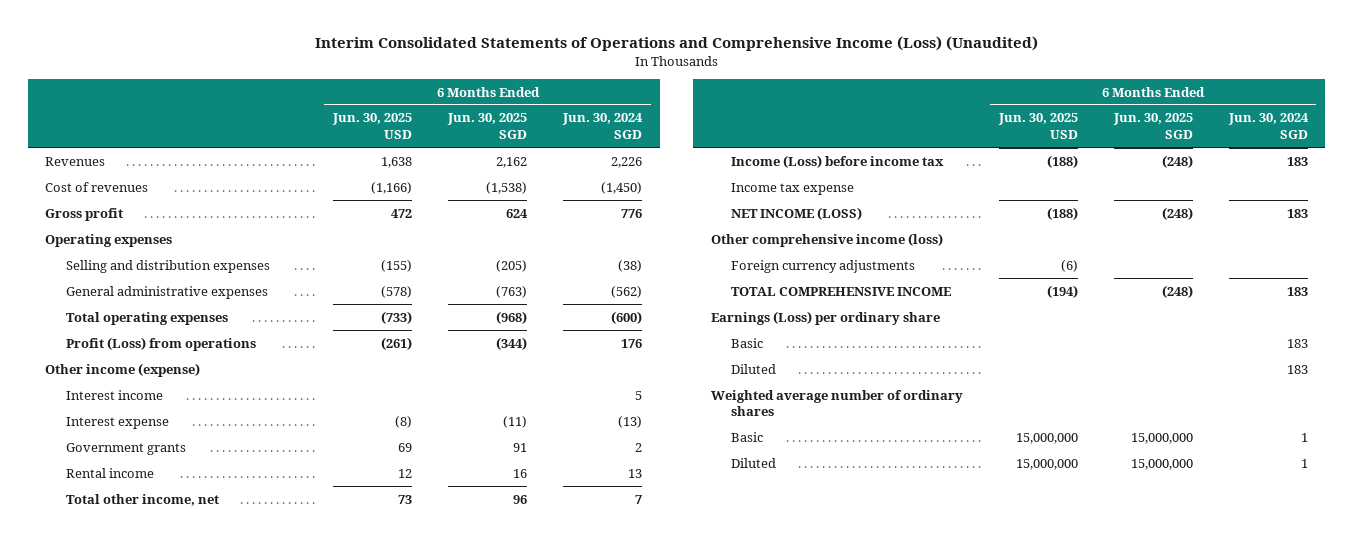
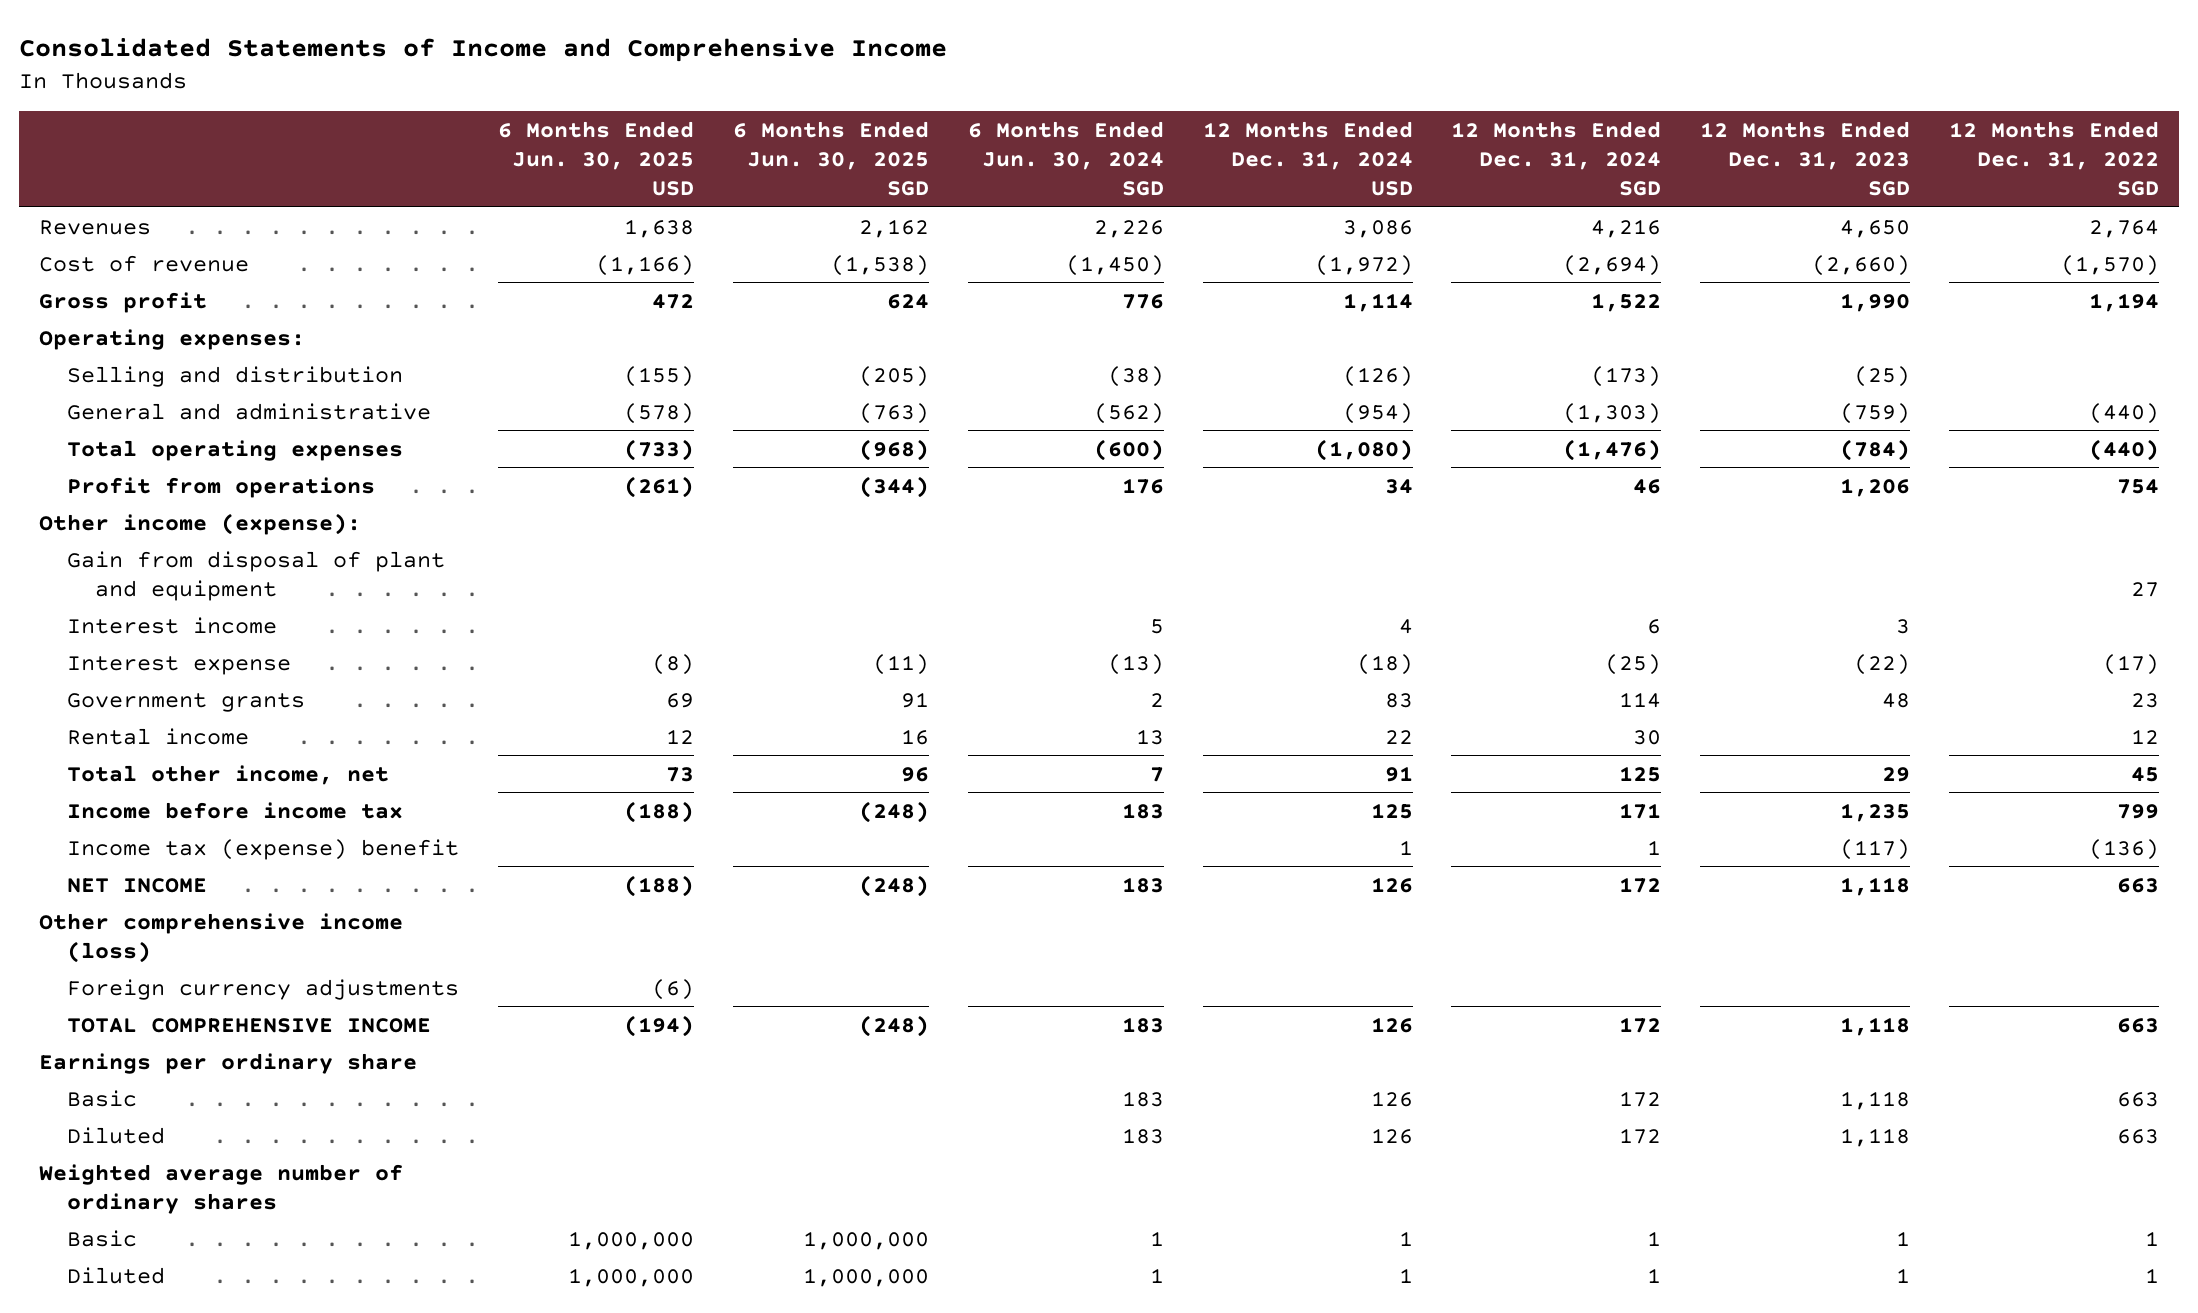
- Interim Consolidated Statements of Operations and Comprehensive Income (Loss) (Unaudited)
+ Consolidated Statements of Income and Comprehensive Income
- | 6 Months Ended Jun. 30, 2025 USD | 6 Months Ended Jun. 30, 2025 SGD | 6 Months Ended Jun. 30, 2024 SGD
+ | 6 Months Ended Jun. 30, 2025 USD | 6 Months Ended Jun. 30, 2025 SGD | 6 Months Ended Jun. 30, 2024 SGD | 12 Months Ended Dec. 31, 2024 USD | 12 Months Ended Dec. 31, 2024 SGD | 12 Months Ended Dec. 31, 2023 SGD | 12 Months Ended Dec. 31, 2022 SGD
- Cost of revenues | (1,166) | (1,538) | (1,450)
+ Cost of revenue | (1,166) | (1,538) | (1,450) | (1,972) | (2,694) | (2,660) | (1,570)
- Operating expenses
- Selling and distribution expenses | (155) | (205) | (38)
- General administrative expenses | (578) | (763) | (562)
+ Operating expenses:
+ Selling and distribution | (155) | (205) | (38) | (126) | (173) | (25) |
+ General and administrative | (578) | (763) | (562) | (954) | (1,303) | (759) | (440)
- Profit (Loss) from operations | (261) | (344) | 176
- Other income (expense)
+ Profit from operations | (261) | (344) | 176 | 34 | 46 | 1,206 | 754
+ Other income (expense):
+ Gain from disposal of plant and equipment | | | | | | | 27
- Income (Loss) before income tax | (188) | (248) | 183
- Income tax expense
- NET INCOME (LOSS) | (188) | (248) | 183
+ Income before income tax | (188) | (248) | 183 | 125 | 171 | 1,235 | 799
+ Income tax (expense) benefit | | | | 1 | 1 | (117) | (136)
+ NET INCOME | (188) | (248) | 183 | 126 | 172 | 1,118 | 663
- Earnings (Loss) per ordinary share
+ Earnings per ordinary share
- Basic | 15,000,000 | 15,000,000 | 1
- Diluted | 15,000,000 | 15,000,000 | 1
+ Basic | 1,000,000 | 1,000,000 | 1 | 1 | 1 | 1 | 1
+ Diluted | 1,000,000 | 1,000,000 | 1 | 1 | 1 | 1 | 1

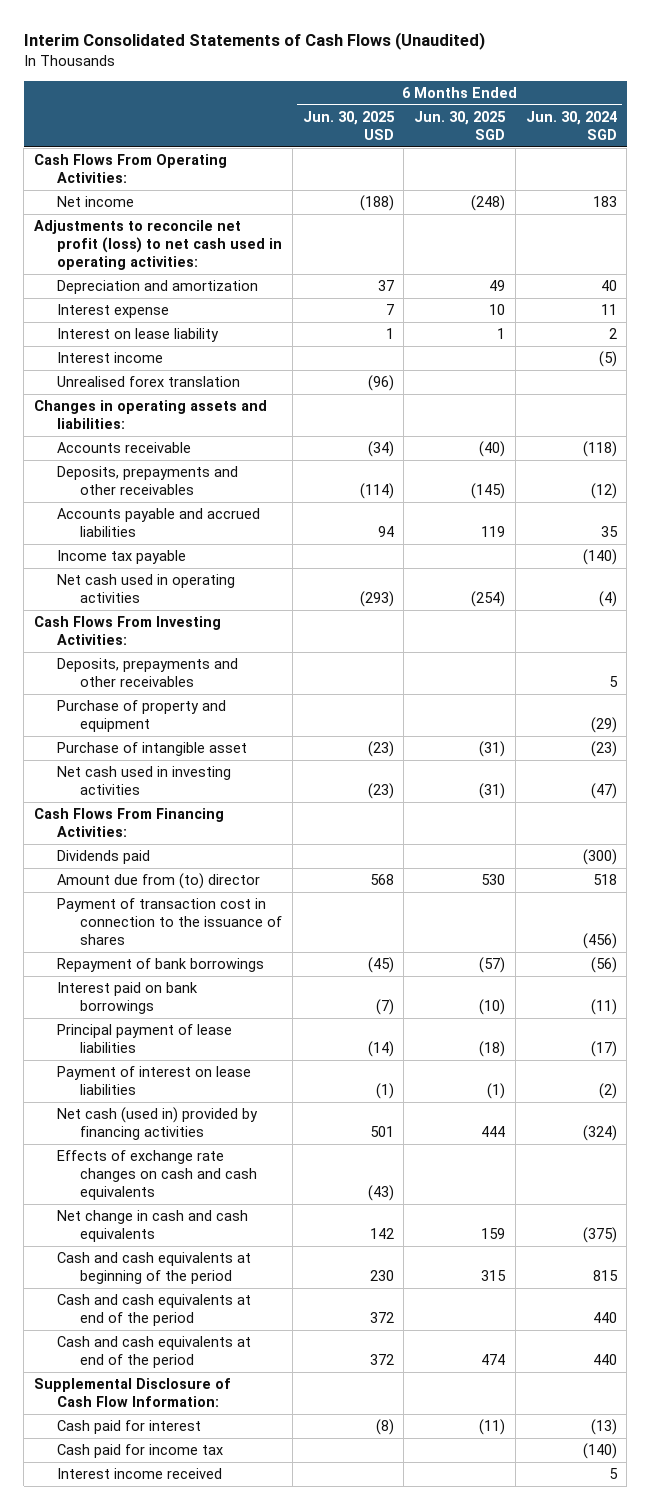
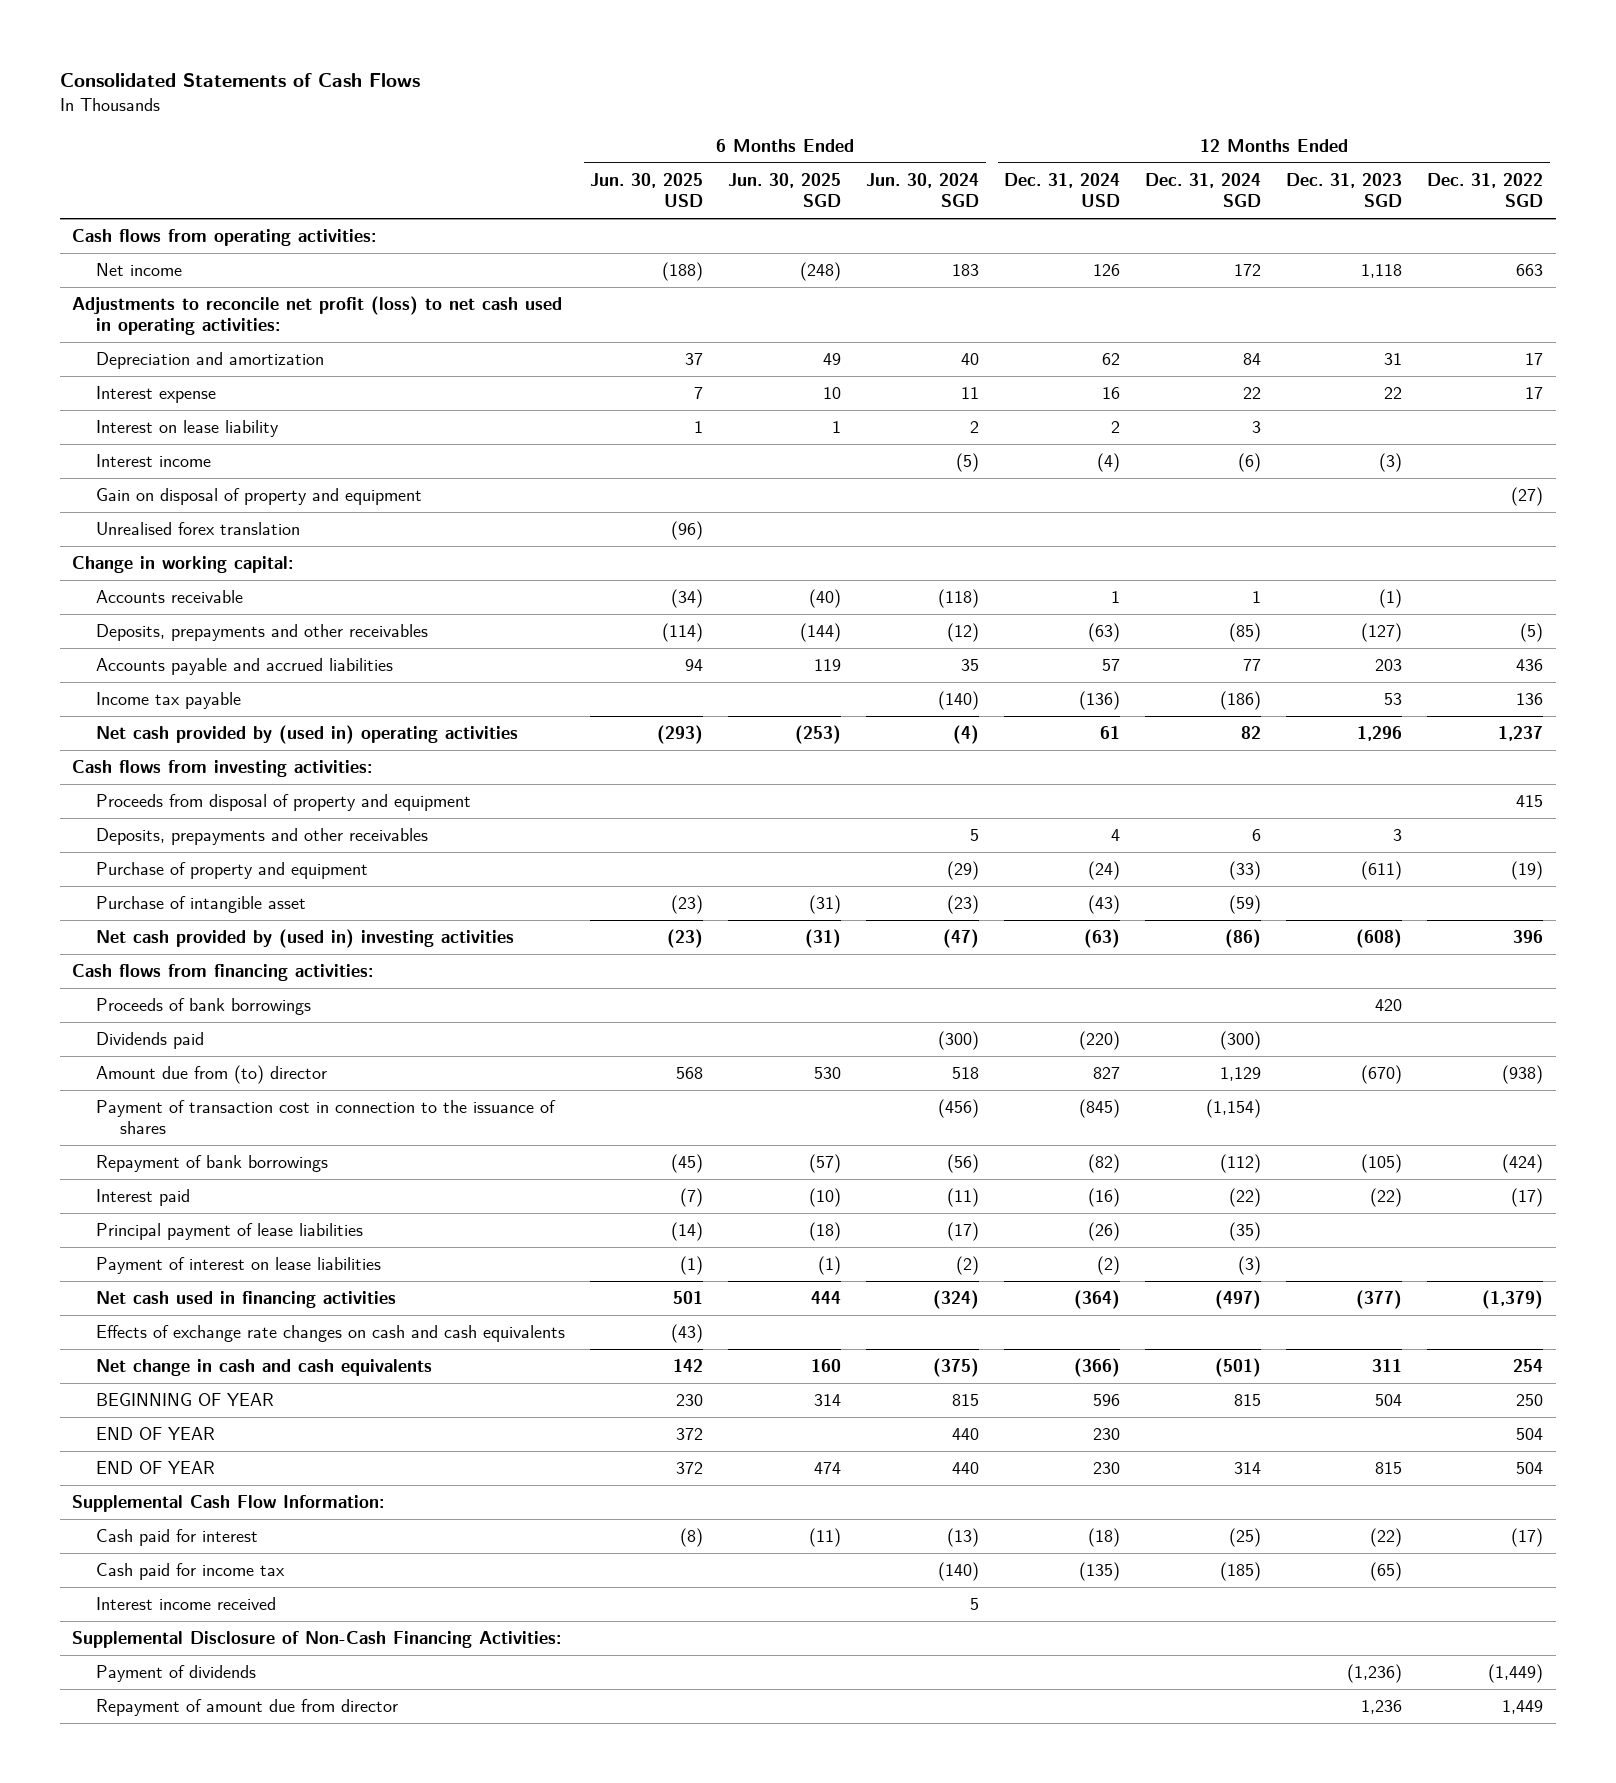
- Interim Consolidated Statements of Cash Flows (Unaudited)
+ Consolidated Statements of Cash Flows
- | 6 Months Ended Jun. 30, 2025 USD | 6 Months Ended Jun. 30, 2025 SGD | 6 Months Ended Jun. 30, 2024 SGD
+ | 6 Months Ended Jun. 30, 2025 USD | 6 Months Ended Jun. 30, 2025 SGD | 6 Months Ended Jun. 30, 2024 SGD | 12 Months Ended Dec. 31, 2024 USD | 12 Months Ended Dec. 31, 2024 SGD | 12 Months Ended Dec. 31, 2023 SGD | 12 Months Ended Dec. 31, 2022 SGD
- Cash Flows From Operating Activities:
+ Cash flows from operating activities:
+ Gain on disposal of property and equipment | | | | | | | (27)
- Changes in operating assets and liabilities:
+ Change in working capital:
- Deposits, prepayments and other receivables | (114) | (145) | (12)
+ Deposits, prepayments and other receivables | (114) | (144) | (12) | (63) | (85) | (127) | (5)
- Net cash used in operating activities | (293) | (254) | (4)
- Cash Flows From Investing Activities:
+ Net cash provided by (used in) operating activities | (293) | (253) | (4) | 61 | 82 | 1,296 | 1,237
+ Cash flows from investing activities:
+ Proceeds from disposal of property and equipment | | | | | | | 415
- Net cash used in investing activities | (23) | (31) | (47)
- Cash Flows From Financing Activities:
+ Net cash provided by (used in) investing activities | (23) | (31) | (47) | (63) | (86) | (608) | 396
+ Cash flows from financing activities:
+ Proceeds of bank borrowings | | | | | | 420 |
- Interest paid on bank borrowings | (7) | (10) | (11)
+ Interest paid | (7) | (10) | (11) | (16) | (22) | (22) | (17)
- Net cash (used in) provided by financing activities | 501 | 444 | (324)
+ Net cash used in financing activities | 501 | 444 | (324) | (364) | (497) | (377) | (1,379)
- Net change in cash and cash equivalents | 142 | 159 | (375)
- Cash and cash equivalents at beginning of the period | 230 | 315 | 815
- Cash and cash equivalents at end of the period | 372 | | 440
- Cash and cash equivalents at end of the period | 372 | 474 | 440
- Supplemental Disclosure of Cash Flow Information:
+ Net change in cash and cash equivalents | 142 | 160 | (375) | (366) | (501) | 311 | 254
+ BEGINNING OF YEAR | 230 | 314 | 815 | 596 | 815 | 504 | 250
+ END OF YEAR | 372 | | 440 | 230 | | | 504
+ END OF YEAR | 372 | 474 | 440 | 230 | 314 | 815 | 504
+ Supplemental Cash Flow Information:
+ Supplemental Disclosure of Non-Cash Financing Activities:
+ Payment of dividends | | | | | | (1,236) | (1,449)
+ Repayment of amount due from director | | | | | | 1,236 | 1,449

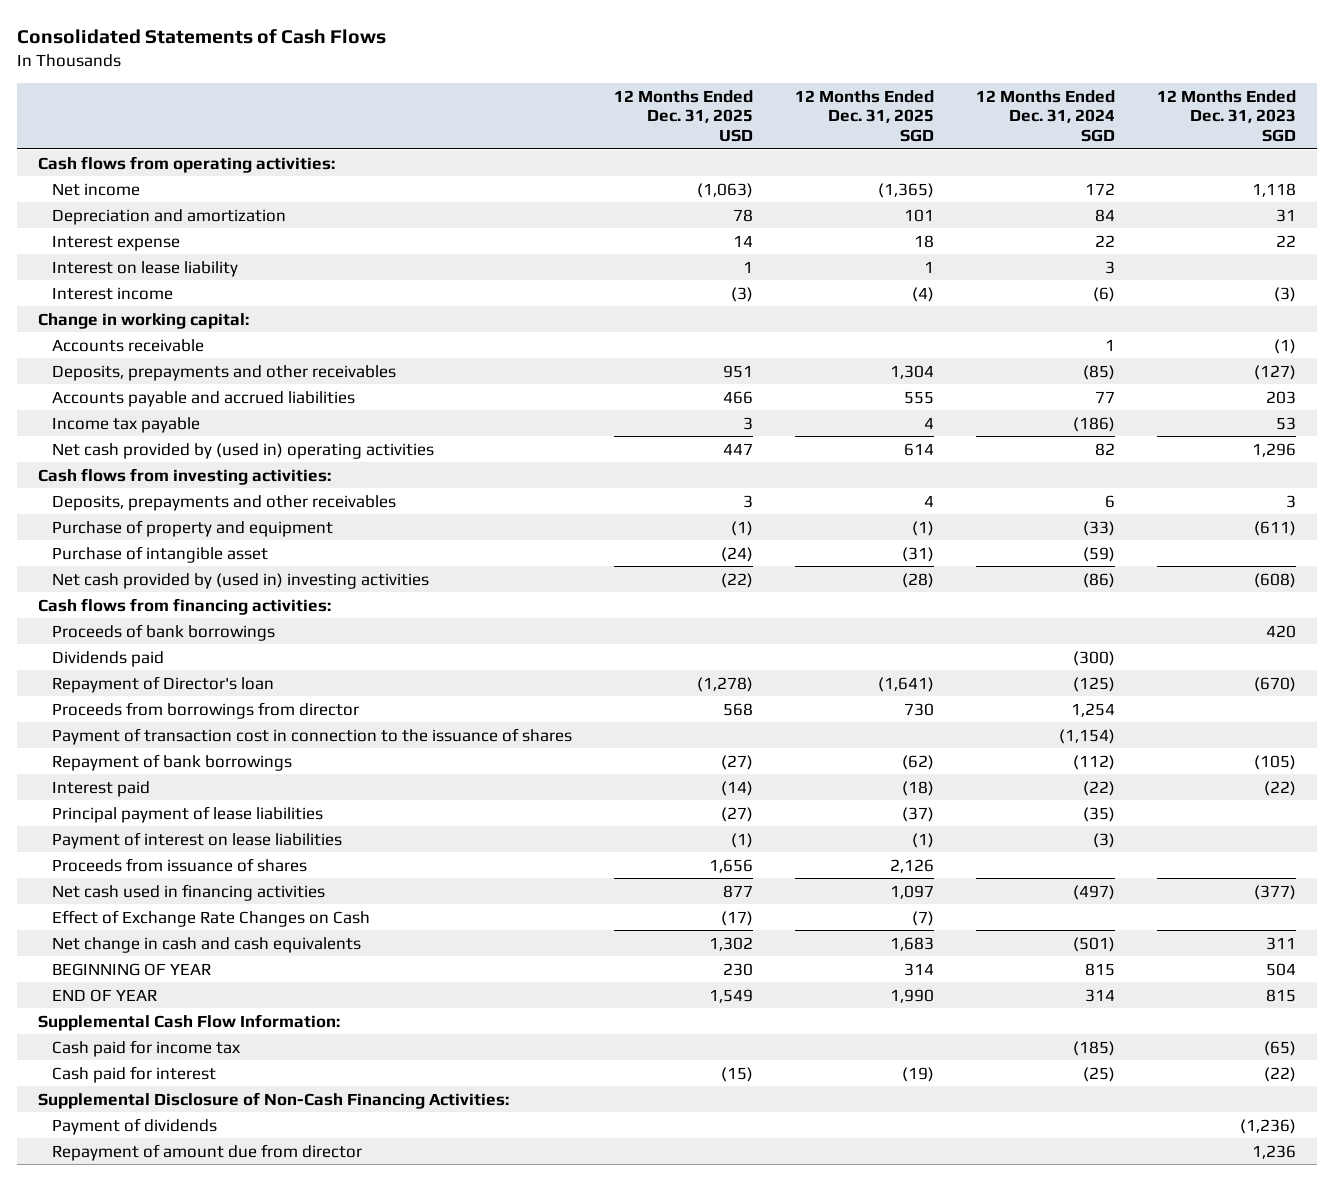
- | 6 Months Ended Jun. 30, 2025 USD | 6 Months Ended Jun. 30, 2025 SGD | 6 Months Ended Jun. 30, 2024 SGD | 12 Months Ended Dec. 31, 2024 USD | 12 Months Ended Dec. 31, 2024 SGD | 12 Months Ended Dec. 31, 2023 SGD | 12 Months Ended Dec. 31, 2022 SGD
+ | 12 Months Ended Dec. 31, 2025 USD | 12 Months Ended Dec. 31, 2025 SGD | 12 Months Ended Dec. 31, 2024 SGD | 12 Months Ended Dec. 31, 2023 SGD
- Adjustments to reconcile net profit (loss) to net cash used in operating activities:
- Gain on disposal of property and equipment | | | | | | | (27)
- Unrealised forex translation | (96) | | | | | |
- Proceeds from disposal of property and equipment | | | | | | | 415
- Amount due from (to) director | 568 | 530 | 518 | 827 | 1,129 | (670) | (938)
+ Repayment of Director's loan | (1,278) | (1,641) | (125) | (670)
+ Proceeds from borrowings from director | 568 | 730 | 1,254 |
+ Proceeds from issuance of shares | 1,656 | 2,126 | |
- Effects of exchange rate changes on cash and cash equivalents | (43) | | | | | |
+ Effect of Exchange Rate Changes on Cash | (17) | (7) | |
- END OF YEAR | 372 | | 440 | 230 | | | 504
- Interest income received | | | 5 | | | |
moved down: Cash paid for interest | (15) | (19) | (25) | (22)

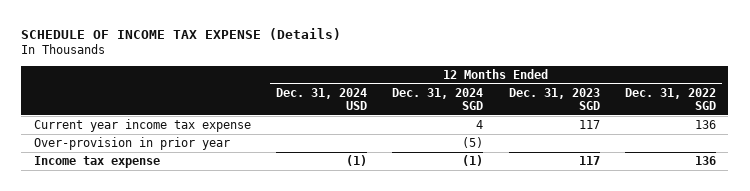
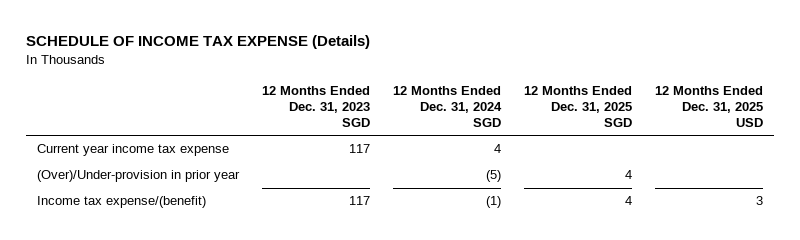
- | 12 Months Ended Dec. 31, 2024 USD | 12 Months Ended Dec. 31, 2024 SGD | 12 Months Ended Dec. 31, 2023 SGD | 12 Months Ended Dec. 31, 2022 SGD
+ | 12 Months Ended Dec. 31, 2023 SGD | 12 Months Ended Dec. 31, 2024 SGD | 12 Months Ended Dec. 31, 2025 SGD | 12 Months Ended Dec. 31, 2025 USD
- Over-provision in prior year | | (5) | |
- Income tax expense | (1) | (1) | 117 | 136
+ (Over)/Under-provision in prior year | | (5) | 4 |
+ Income tax expense/(benefit) | 117 | (1) | 4 | 3

